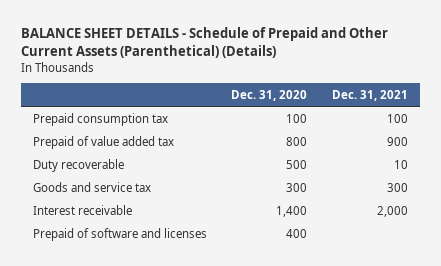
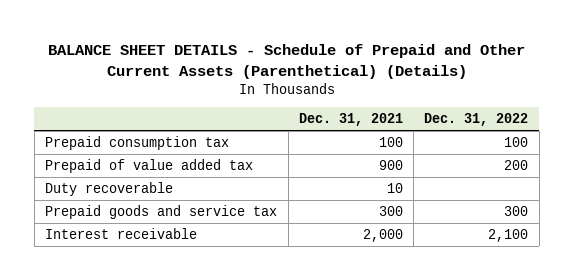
- | Dec. 31, 2020 | Dec. 31, 2021
+ | Dec. 31, 2021 | Dec. 31, 2022
- Goods and service tax | 300 | 300
+ Prepaid goods and service tax | 300 | 300
- Prepaid of software and licenses | 400 |

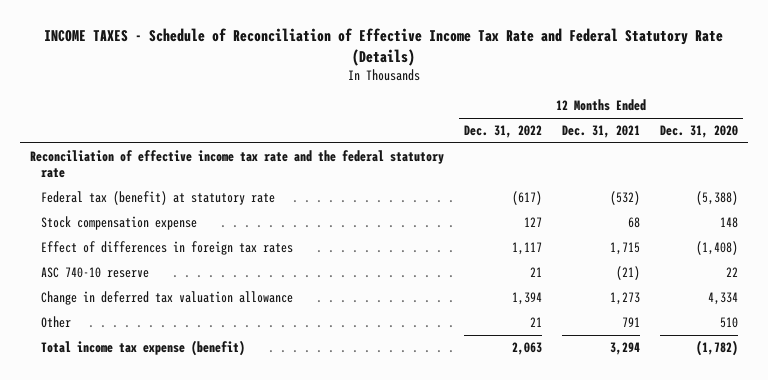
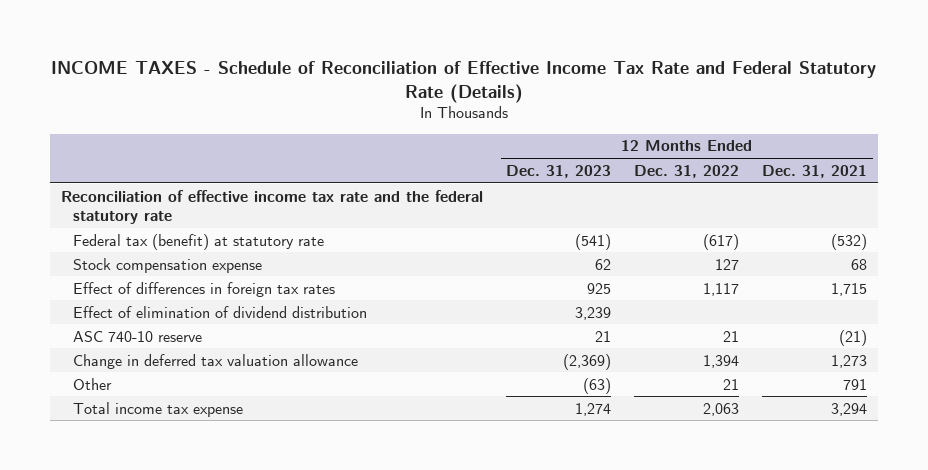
- | 12 Months Ended Dec. 31, 2022 | 12 Months Ended Dec. 31, 2021 | 12 Months Ended Dec. 31, 2020
+ | 12 Months Ended Dec. 31, 2023 | 12 Months Ended Dec. 31, 2022 | 12 Months Ended Dec. 31, 2021
+ Effect of elimination of dividend distribution | 3,239 | |
- Total income tax expense (benefit) | 2,063 | 3,294 | (1,782)
+ Total income tax expense | 1,274 | 2,063 | 3,294

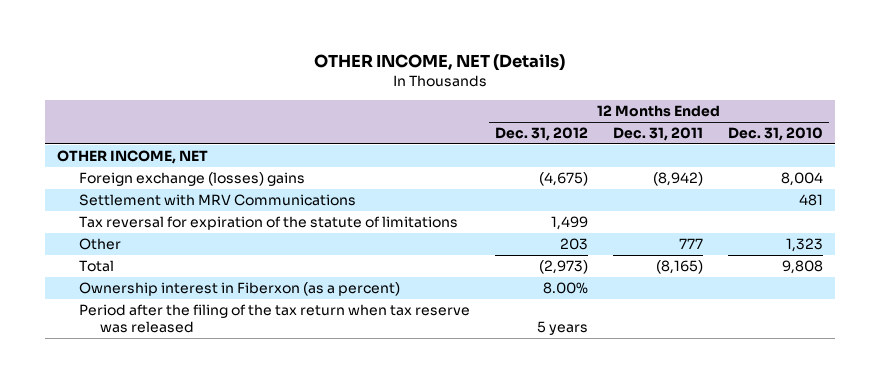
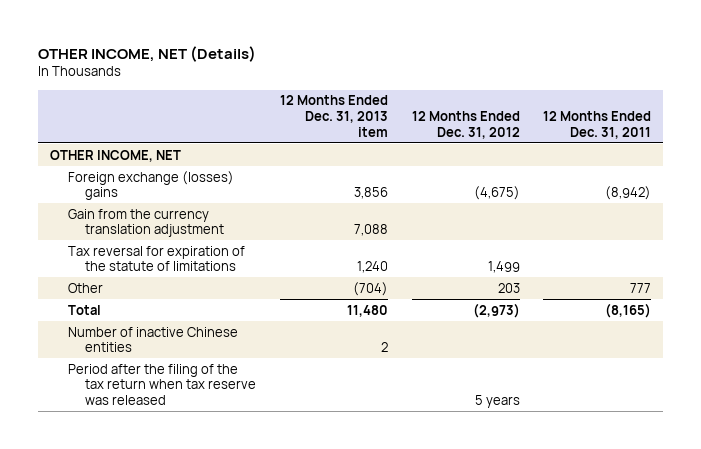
- | 12 Months Ended Dec. 31, 2012 | 12 Months Ended Dec. 31, 2011 | 12 Months Ended Dec. 31, 2010
+ | 12 Months Ended Dec. 31, 2013 item | 12 Months Ended Dec. 31, 2012 | 12 Months Ended Dec. 31, 2011
- Settlement with MRV Communications | | | 481
+ Gain from the currency translation adjustment | 7,088 | |
- Ownership interest in Fiberxon (as a percent) | 8.00% | |
+ Number of inactive Chinese entities | 2 | |

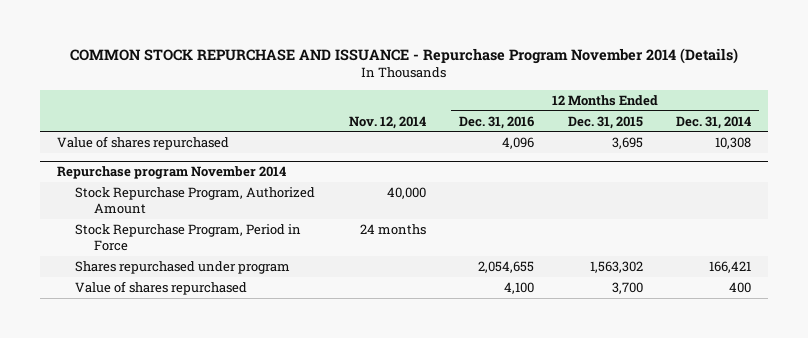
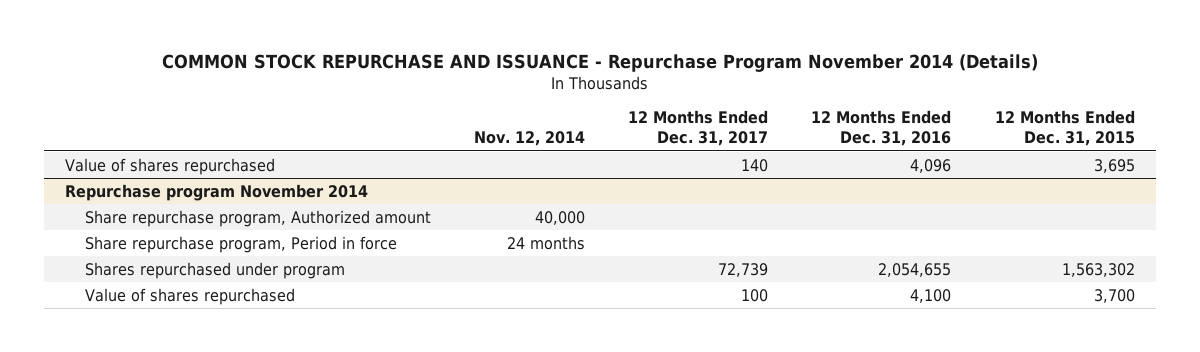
- | Nov. 12, 2014 | 12 Months Ended Dec. 31, 2016 | 12 Months Ended Dec. 31, 2015 | 12 Months Ended Dec. 31, 2014
+ | Nov. 12, 2014 | 12 Months Ended Dec. 31, 2017 | 12 Months Ended Dec. 31, 2016 | 12 Months Ended Dec. 31, 2015
@ Repurchase program November 2014
- Stock Repurchase Program, Authorized Amount | 40,000 | | |
- Stock Repurchase Program, Period in Force | 24 months | | |
+ Share repurchase program, Authorized amount | 40,000 | | |
+ Share repurchase program, Period in force | 24 months | | |

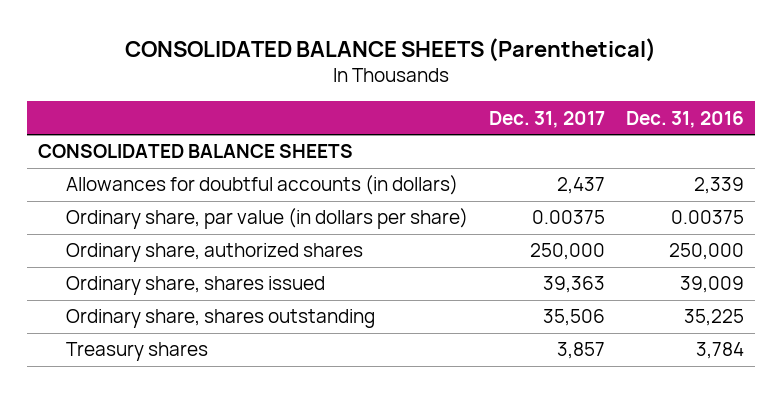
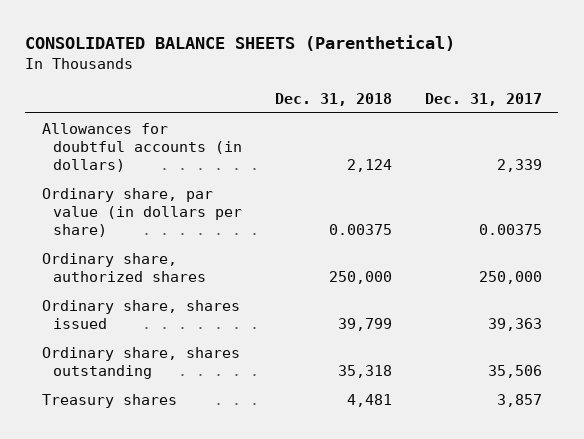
- | Dec. 31, 2017 | Dec. 31, 2016
+ | Dec. 31, 2018 | Dec. 31, 2017
- CONSOLIDATED BALANCE SHEETS
- Allowances for doubtful accounts (in dollars) | 2,437 | 2,339
+ Allowances for doubtful accounts (in dollars) | 2,124 | 2,339

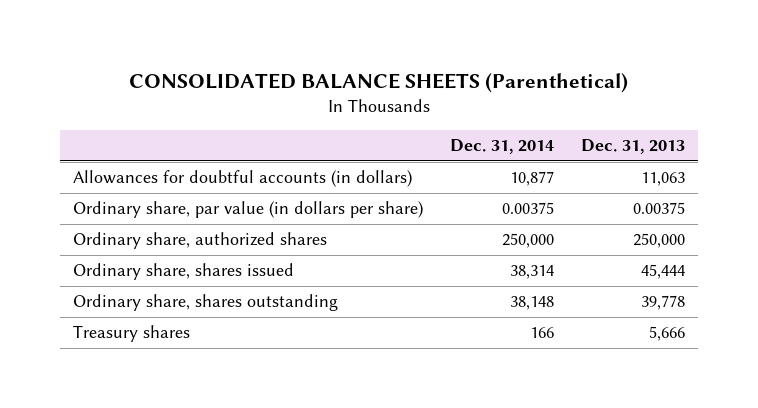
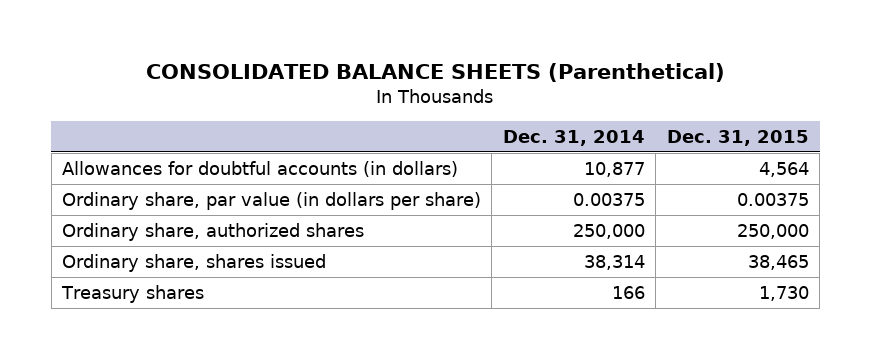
- | Dec. 31, 2014 | Dec. 31, 2013
+ | Dec. 31, 2014 | Dec. 31, 2015
- Ordinary share, shares outstanding | 38,148 | 39,778

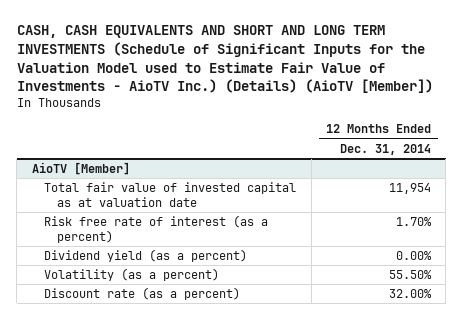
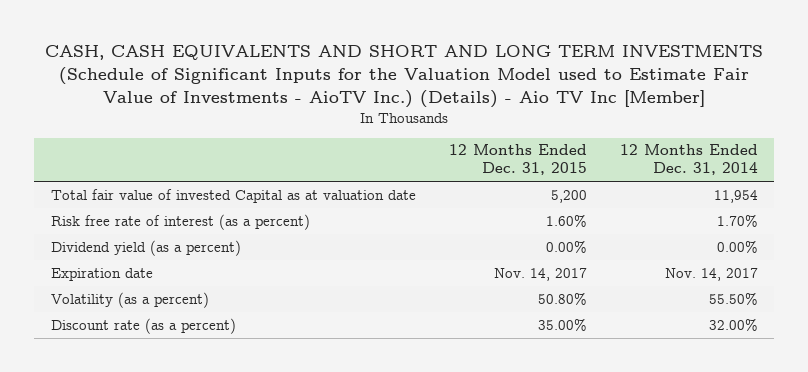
- CASH, CASH EQUIVALENTS AND SHORT AND LONG TERM INVESTMENTS (Schedule of Significant Inputs for the Valuation Model used to Estimate Fair Value of Investments - AioTV Inc.) (Details) (AioTV [Member])
+ CASH, CASH EQUIVALENTS AND SHORT AND LONG TERM INVESTMENTS (Schedule of Significant Inputs for the Valuation Model used to Estimate Fair Value of Investments - AioTV Inc.) (Details) - Aio TV Inc [Member]
- | 12 Months Ended Dec. 31, 2014
+ | 12 Months Ended Dec. 31, 2015 | 12 Months Ended Dec. 31, 2014
- AioTV [Member]
- Total fair value of invested capital as at valuation date | 11,954
+ Total fair value of invested Capital as at valuation date | 5,200 | 11,954
+ Expiration date | Nov. 14, 2017 | Nov. 14, 2017

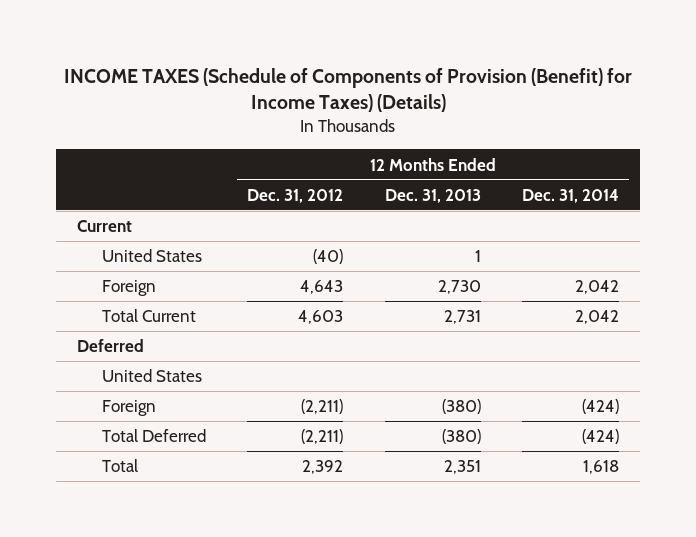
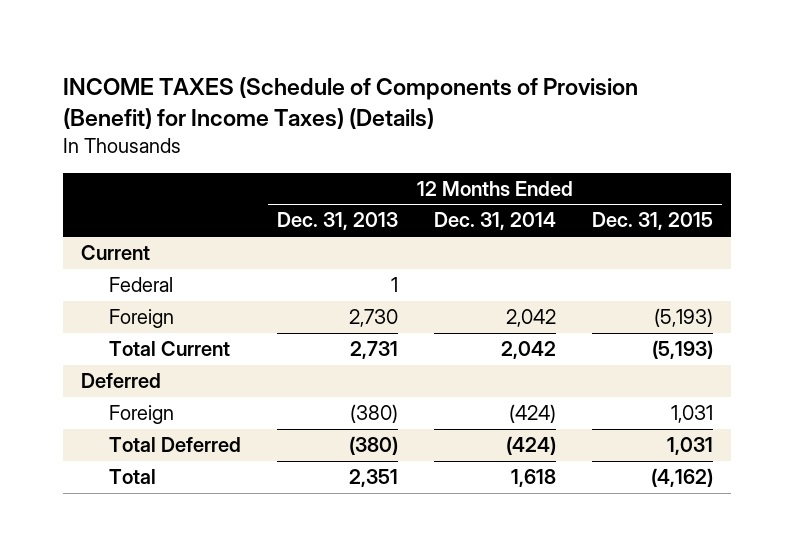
- | 12 Months Ended Dec. 31, 2012 | 12 Months Ended Dec. 31, 2013 | 12 Months Ended Dec. 31, 2014
+ | 12 Months Ended Dec. 31, 2013 | 12 Months Ended Dec. 31, 2014 | 12 Months Ended Dec. 31, 2015
- United States | (40) | 1 |
+ Federal | 1 | |
- United States

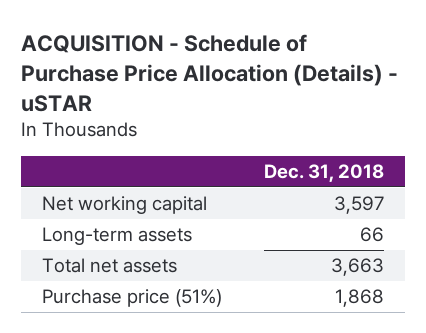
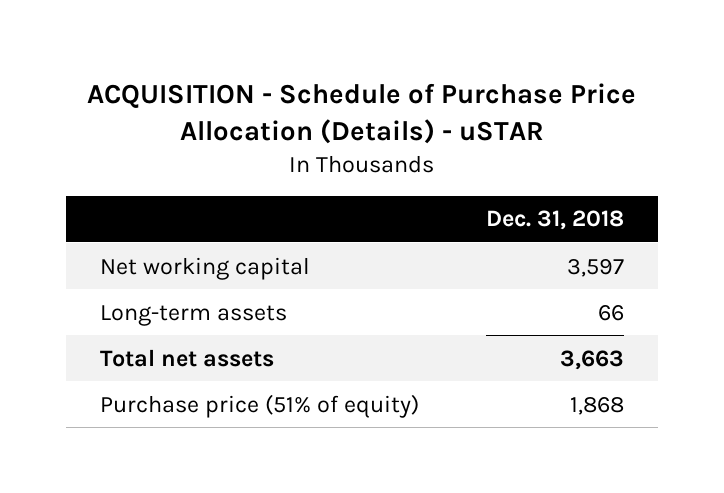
- Purchase price (51%) | 1,868
+ Purchase price (51% of equity) | 1,868

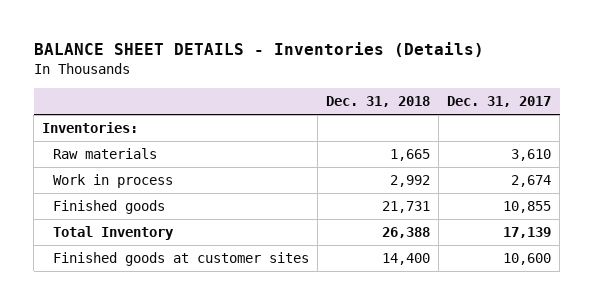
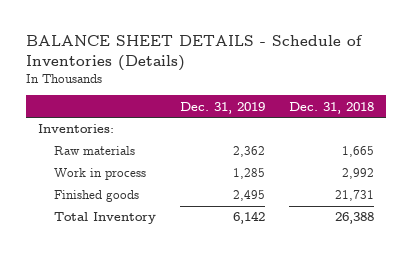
- BALANCE SHEET DETAILS - Inventories (Details)
+ BALANCE SHEET DETAILS - Schedule of Inventories (Details)
- | Dec. 31, 2018 | Dec. 31, 2017
+ | Dec. 31, 2019 | Dec. 31, 2018
- Finished goods at customer sites | 14,400 | 10,600

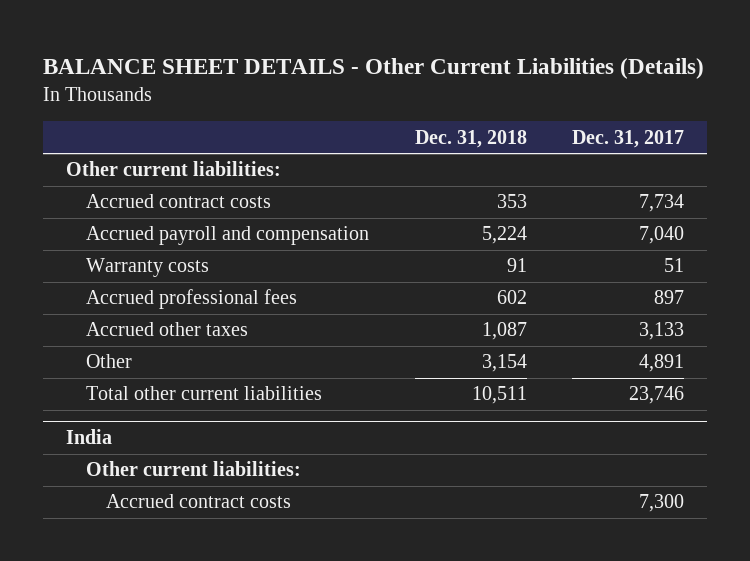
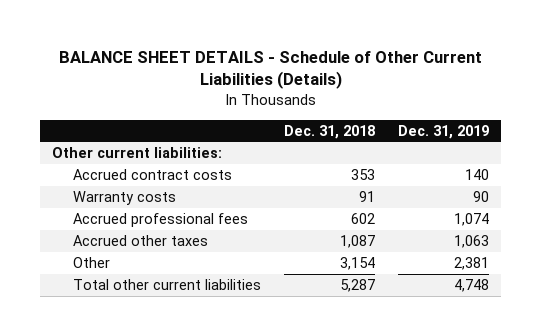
- BALANCE SHEET DETAILS - Other Current Liabilities (Details)
+ BALANCE SHEET DETAILS - Schedule of Other Current Liabilities (Details)
- | Dec. 31, 2018 | Dec. 31, 2017
+ | Dec. 31, 2018 | Dec. 31, 2019
- Accrued payroll and compensation | 5,224 | 7,040
- Total other current liabilities | 10,511 | 23,746
- India
- Other current liabilities:
- Accrued contract costs | | 7,300
+ Total other current liabilities | 5,287 | 4,748

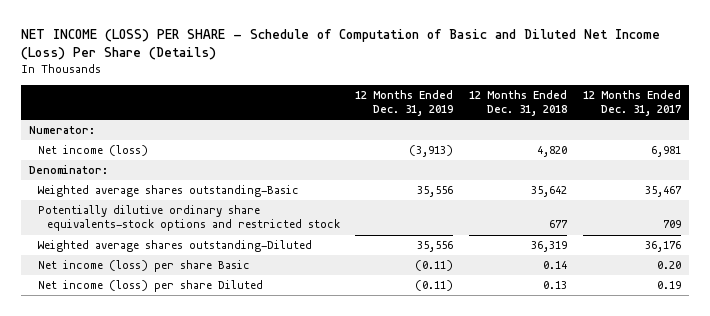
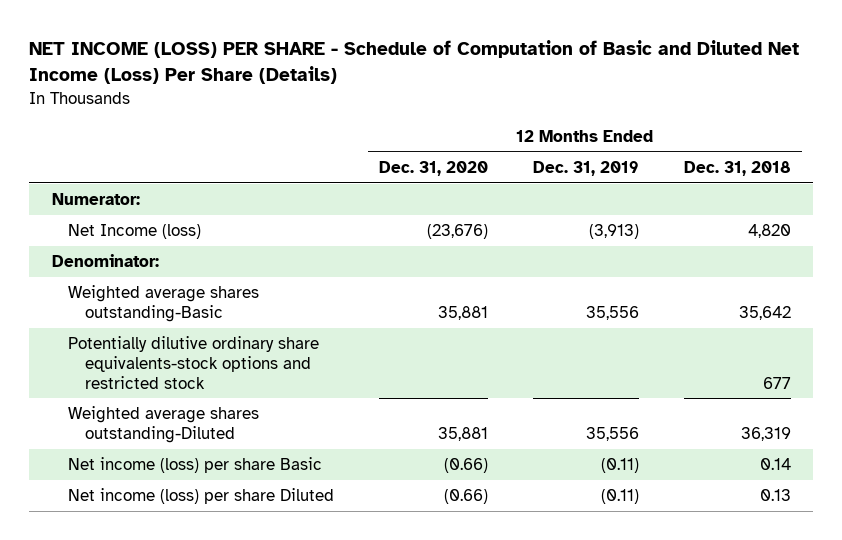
- | 12 Months Ended Dec. 31, 2019 | 12 Months Ended Dec. 31, 2018 | 12 Months Ended Dec. 31, 2017
+ | 12 Months Ended Dec. 31, 2020 | 12 Months Ended Dec. 31, 2019 | 12 Months Ended Dec. 31, 2018
- Net income (loss) | (3,913) | 4,820 | 6,981
+ Net Income (loss) | (23,676) | (3,913) | 4,820

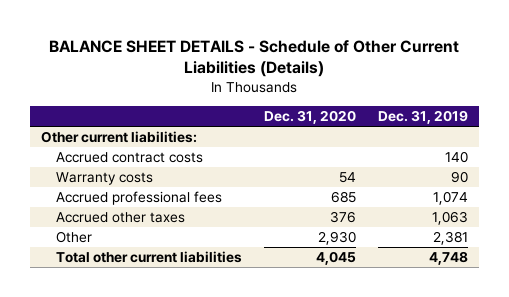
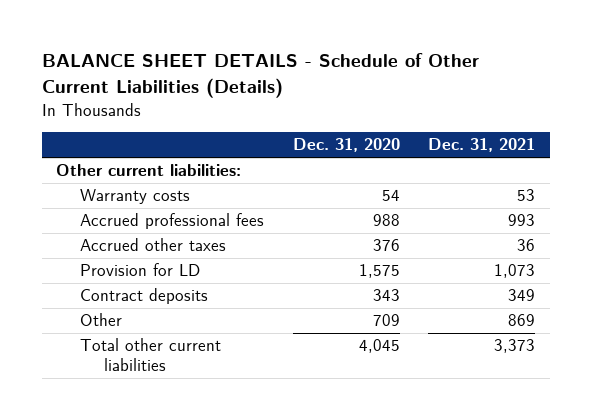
- | Dec. 31, 2020 | Dec. 31, 2019
+ | Dec. 31, 2020 | Dec. 31, 2021
- Accrued contract costs | | 140
- Accrued professional fees | 685 | 1,074
+ Accrued professional fees | 988 | 993
- Other | 2,930 | 2,381
+ Provision for LD | 1,575 | 1,073
+ Contract deposits | 343 | 349
+ Other | 709 | 869

